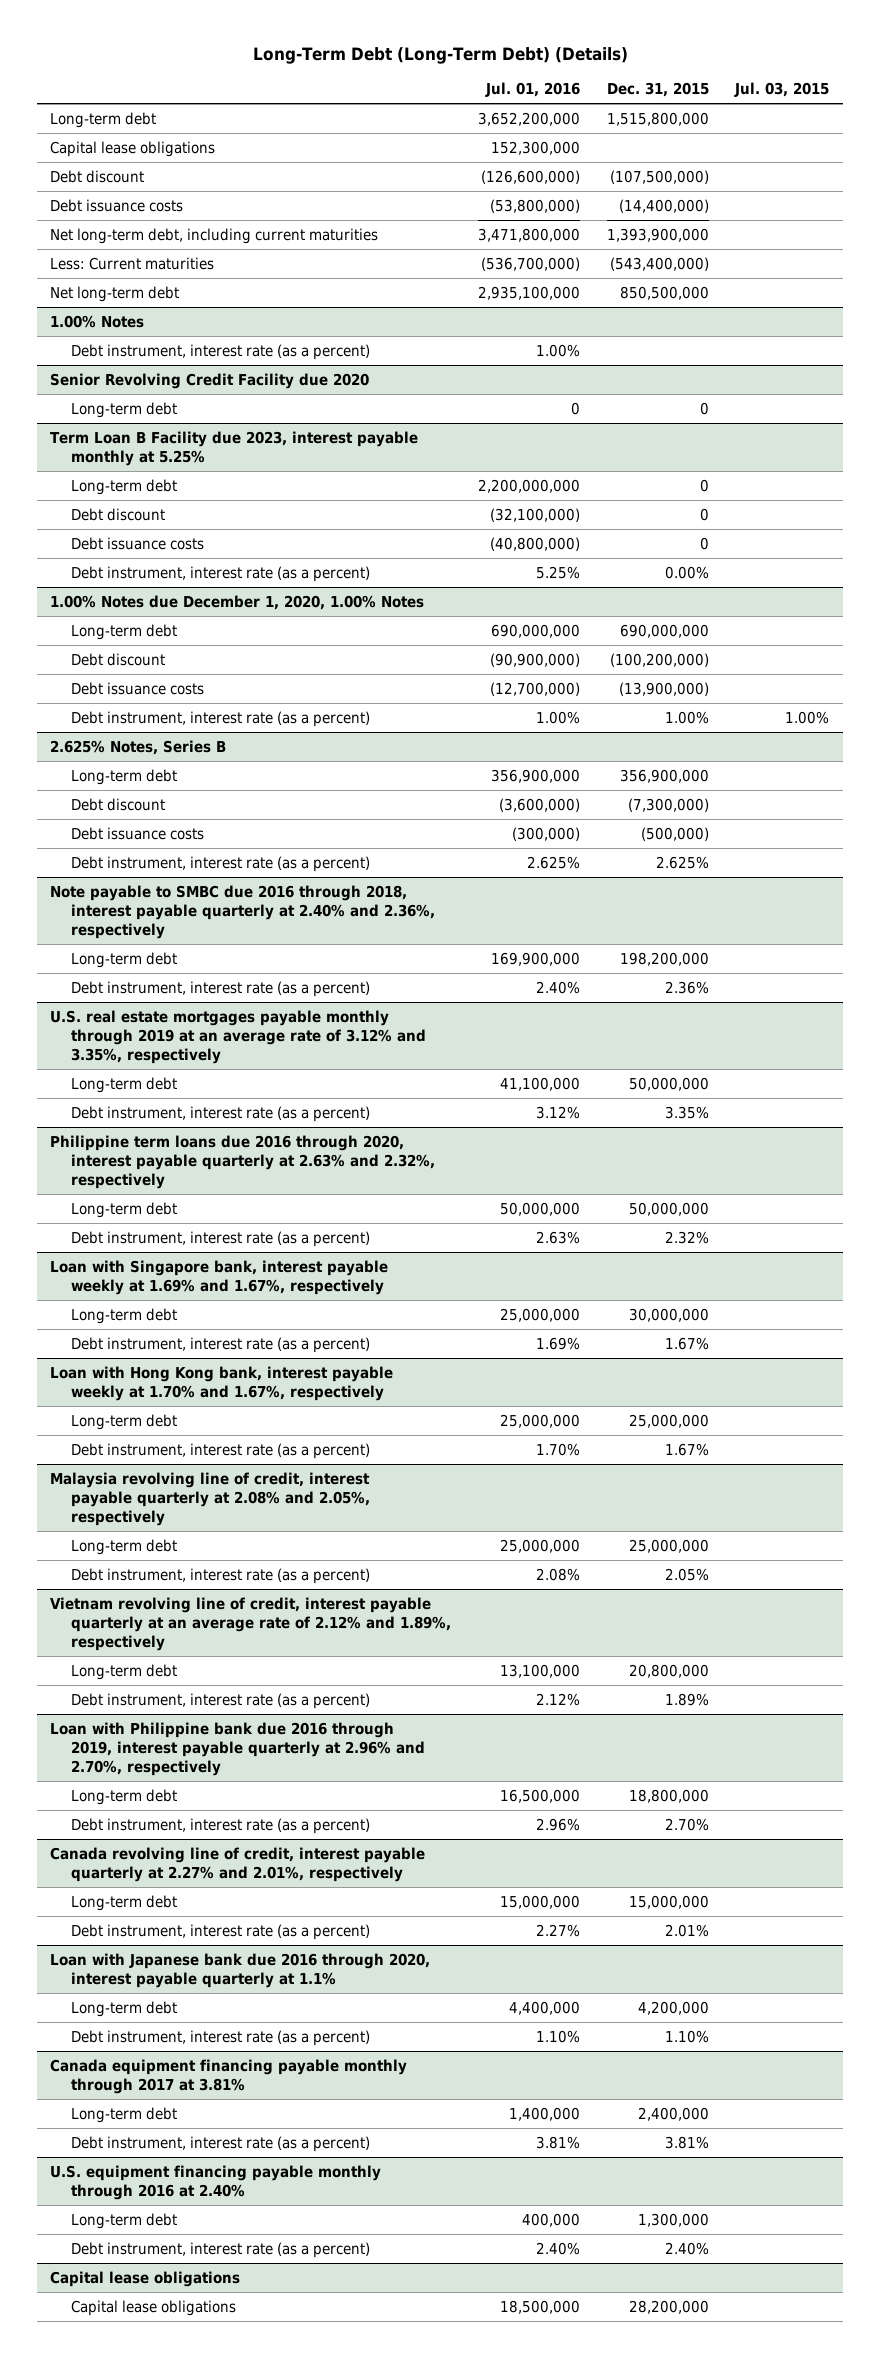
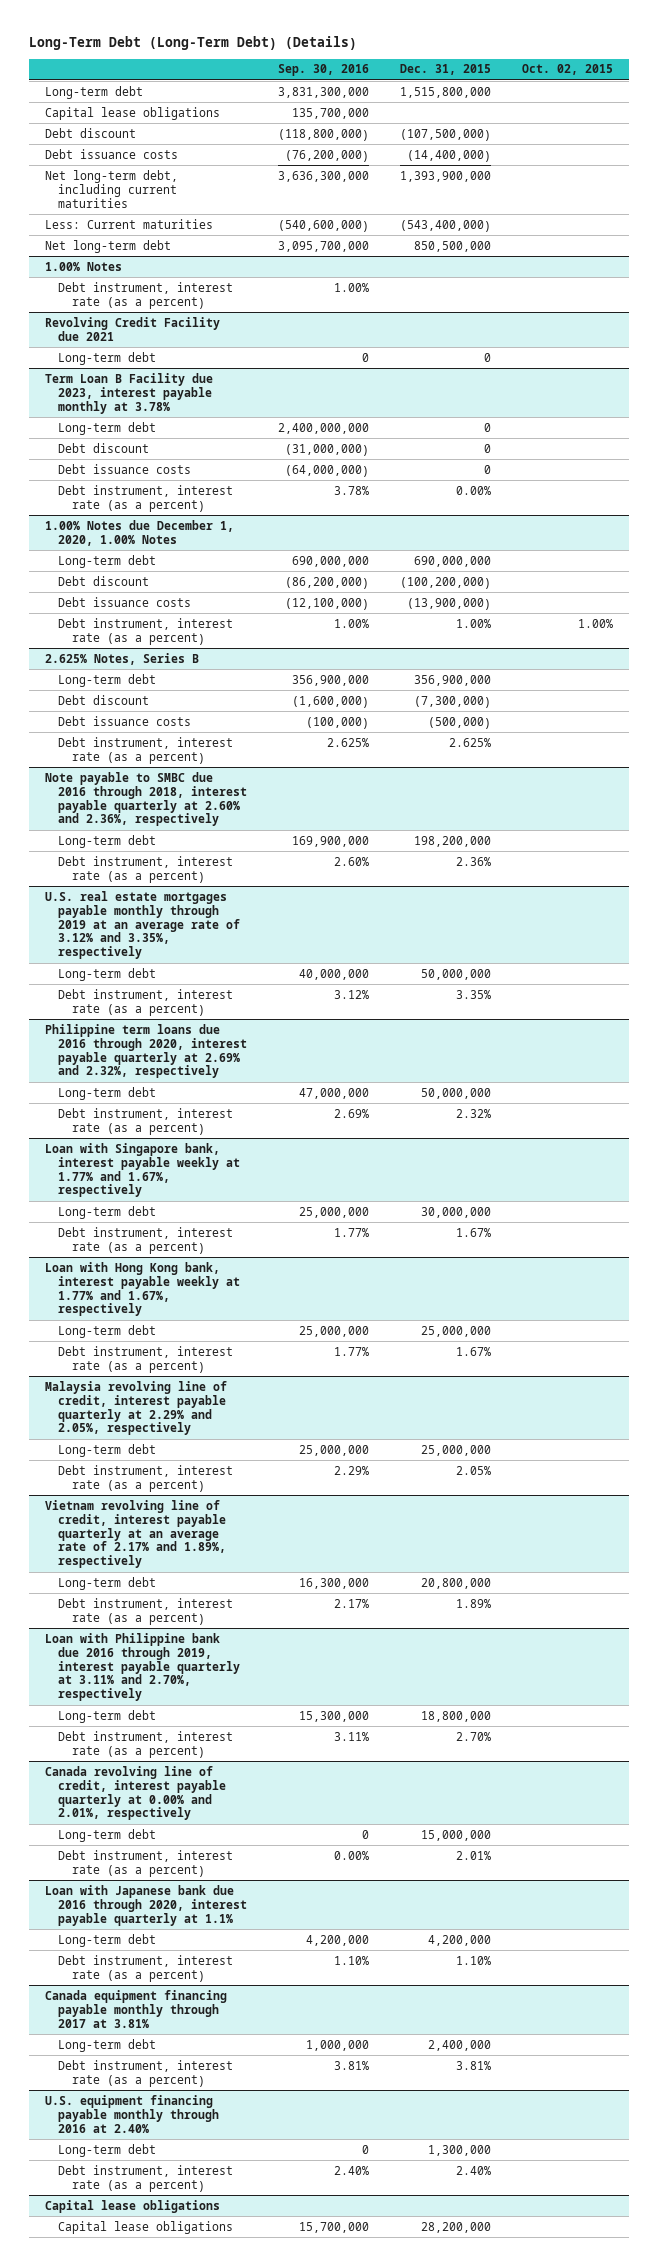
- | Jul. 01, 2016 | Dec. 31, 2015 | Jul. 03, 2015
+ | Sep. 30, 2016 | Dec. 31, 2015 | Oct. 02, 2015
- Senior Revolving Credit Facility due 2020
+ Revolving Credit Facility due 2021
- Term Loan B Facility due 2023, interest payable monthly at 5.25%
+ Term Loan B Facility due 2023, interest payable monthly at 3.78%
- Note payable to SMBC due 2016 through 2018, interest payable quarterly at 2.40% and 2.36%, respectively
+ Note payable to SMBC due 2016 through 2018, interest payable quarterly at 2.60% and 2.36%, respectively
- Philippine term loans due 2016 through 2020, interest payable quarterly at 2.63% and 2.32%, respectively
+ Philippine term loans due 2016 through 2020, interest payable quarterly at 2.69% and 2.32%, respectively
- Loan with Singapore bank, interest payable weekly at 1.69% and 1.67%, respectively
+ Loan with Singapore bank, interest payable weekly at 1.77% and 1.67%, respectively
- Loan with Hong Kong bank, interest payable weekly at 1.70% and 1.67%, respectively
+ Loan with Hong Kong bank, interest payable weekly at 1.77% and 1.67%, respectively
- Malaysia revolving line of credit, interest payable quarterly at 2.08% and 2.05%, respectively
+ Malaysia revolving line of credit, interest payable quarterly at 2.29% and 2.05%, respectively
- Vietnam revolving line of credit, interest payable quarterly at an average rate of 2.12% and 1.89%, respectively
+ Vietnam revolving line of credit, interest payable quarterly at an average rate of 2.17% and 1.89%, respectively
- Loan with Philippine bank due 2016 through 2019, interest payable quarterly at 2.96% and 2.70%, respectively
+ Loan with Philippine bank due 2016 through 2019, interest payable quarterly at 3.11% and 2.70%, respectively
- Canada revolving line of credit, interest payable quarterly at 2.27% and 2.01%, respectively
+ Canada revolving line of credit, interest payable quarterly at 0.00% and 2.01%, respectively

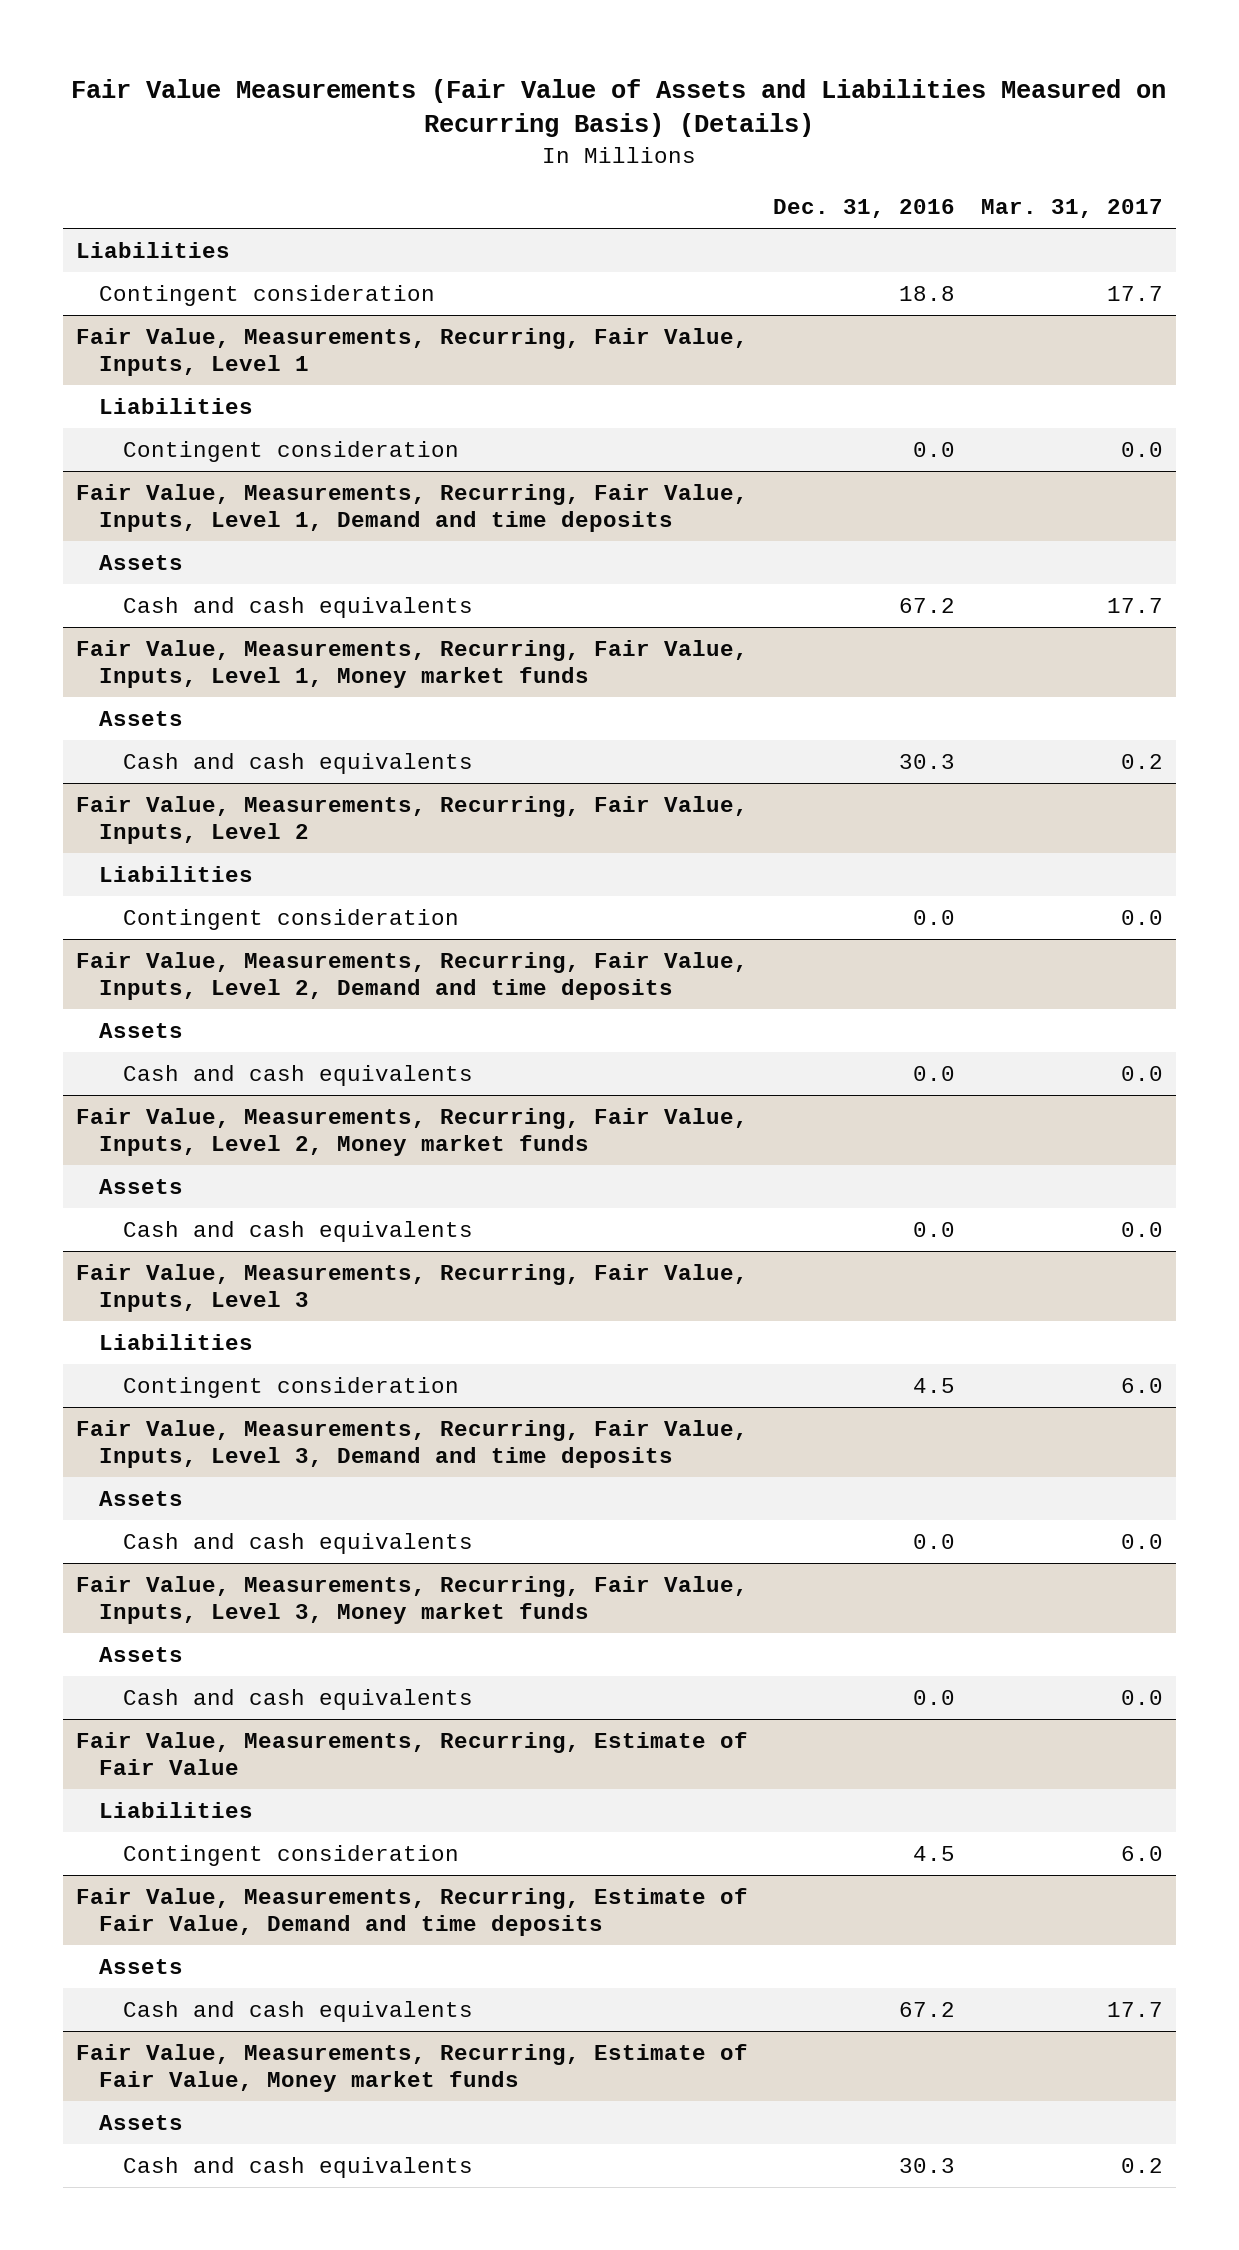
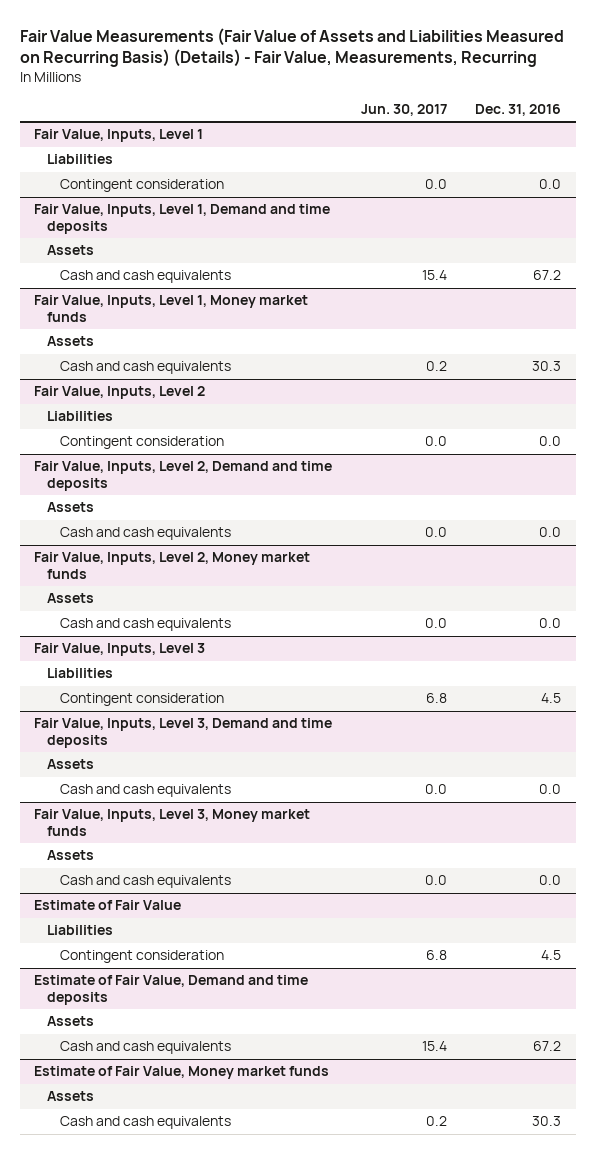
- Fair Value Measurements (Fair Value of Assets and Liabilities Measured on Recurring Basis) (Details)
+ Fair Value Measurements (Fair Value of Assets and Liabilities Measured on Recurring Basis) (Details) - Fair Value, Measurements, Recurring
- | Dec. 31, 2016 | Mar. 31, 2017
+ | Jun. 30, 2017 | Dec. 31, 2016
- Liabilities
- Contingent consideration | 18.8 | 17.7
- Fair Value, Measurements, Recurring, Fair Value, Inputs, Level 1
+ Fair Value, Inputs, Level 1
- Fair Value, Measurements, Recurring, Fair Value, Inputs, Level 1, Demand and time deposits
+ Fair Value, Inputs, Level 1, Demand and time deposits
- Fair Value, Measurements, Recurring, Fair Value, Inputs, Level 1, Money market funds
+ Fair Value, Inputs, Level 1, Money market funds
- Fair Value, Measurements, Recurring, Fair Value, Inputs, Level 2
+ Fair Value, Inputs, Level 2
- Fair Value, Measurements, Recurring, Fair Value, Inputs, Level 2, Demand and time deposits
+ Fair Value, Inputs, Level 2, Demand and time deposits
- Fair Value, Measurements, Recurring, Fair Value, Inputs, Level 2, Money market funds
+ Fair Value, Inputs, Level 2, Money market funds
- Fair Value, Measurements, Recurring, Fair Value, Inputs, Level 3
+ Fair Value, Inputs, Level 3
- Fair Value, Measurements, Recurring, Fair Value, Inputs, Level 3, Demand and time deposits
+ Fair Value, Inputs, Level 3, Demand and time deposits
- Fair Value, Measurements, Recurring, Fair Value, Inputs, Level 3, Money market funds
+ Fair Value, Inputs, Level 3, Money market funds
- Fair Value, Measurements, Recurring, Estimate of Fair Value
+ Estimate of Fair Value
- Fair Value, Measurements, Recurring, Estimate of Fair Value, Demand and time deposits
+ Estimate of Fair Value, Demand and time deposits
- Fair Value, Measurements, Recurring, Estimate of Fair Value, Money market funds
+ Estimate of Fair Value, Money market funds

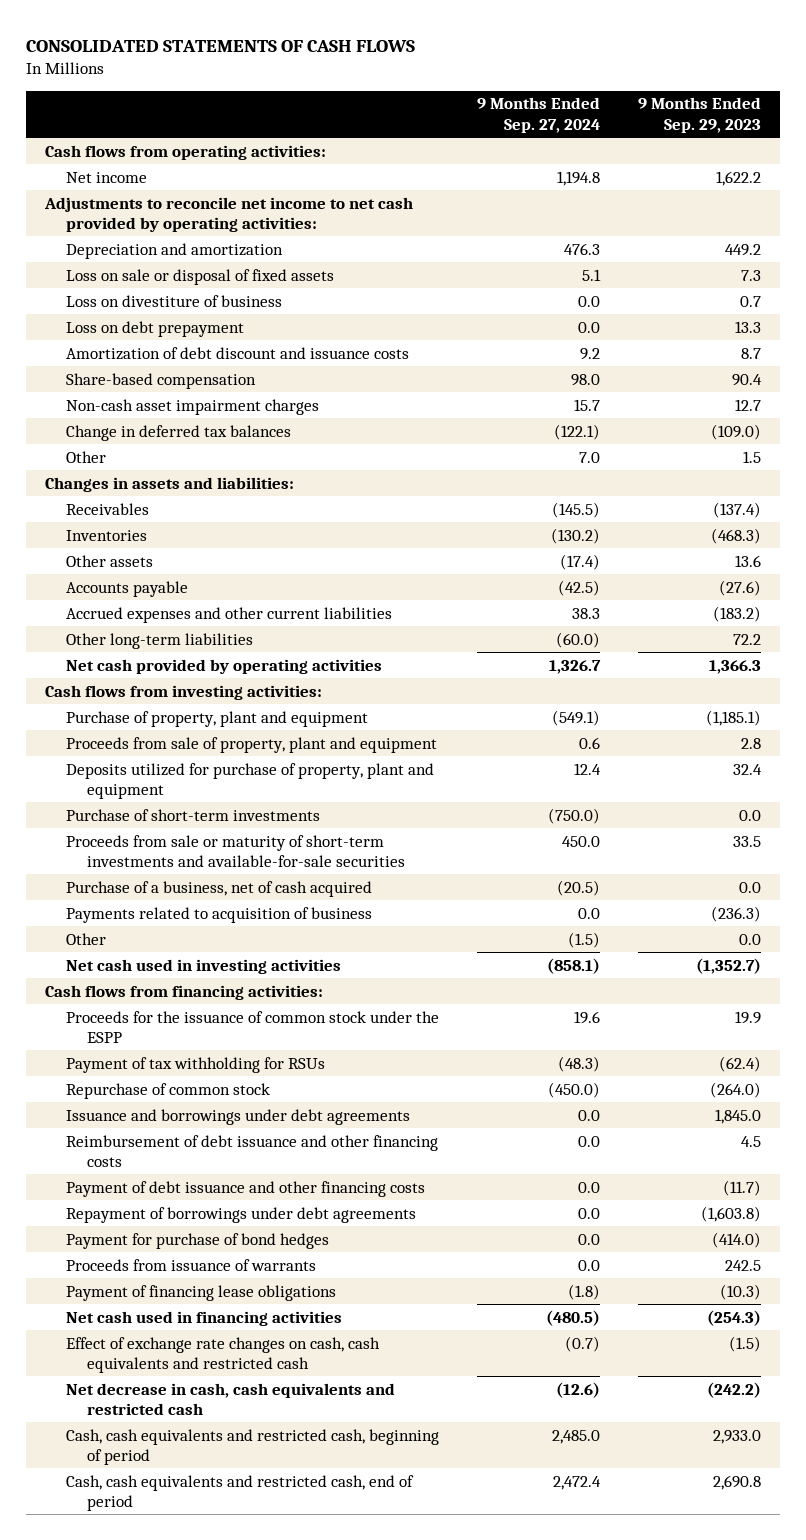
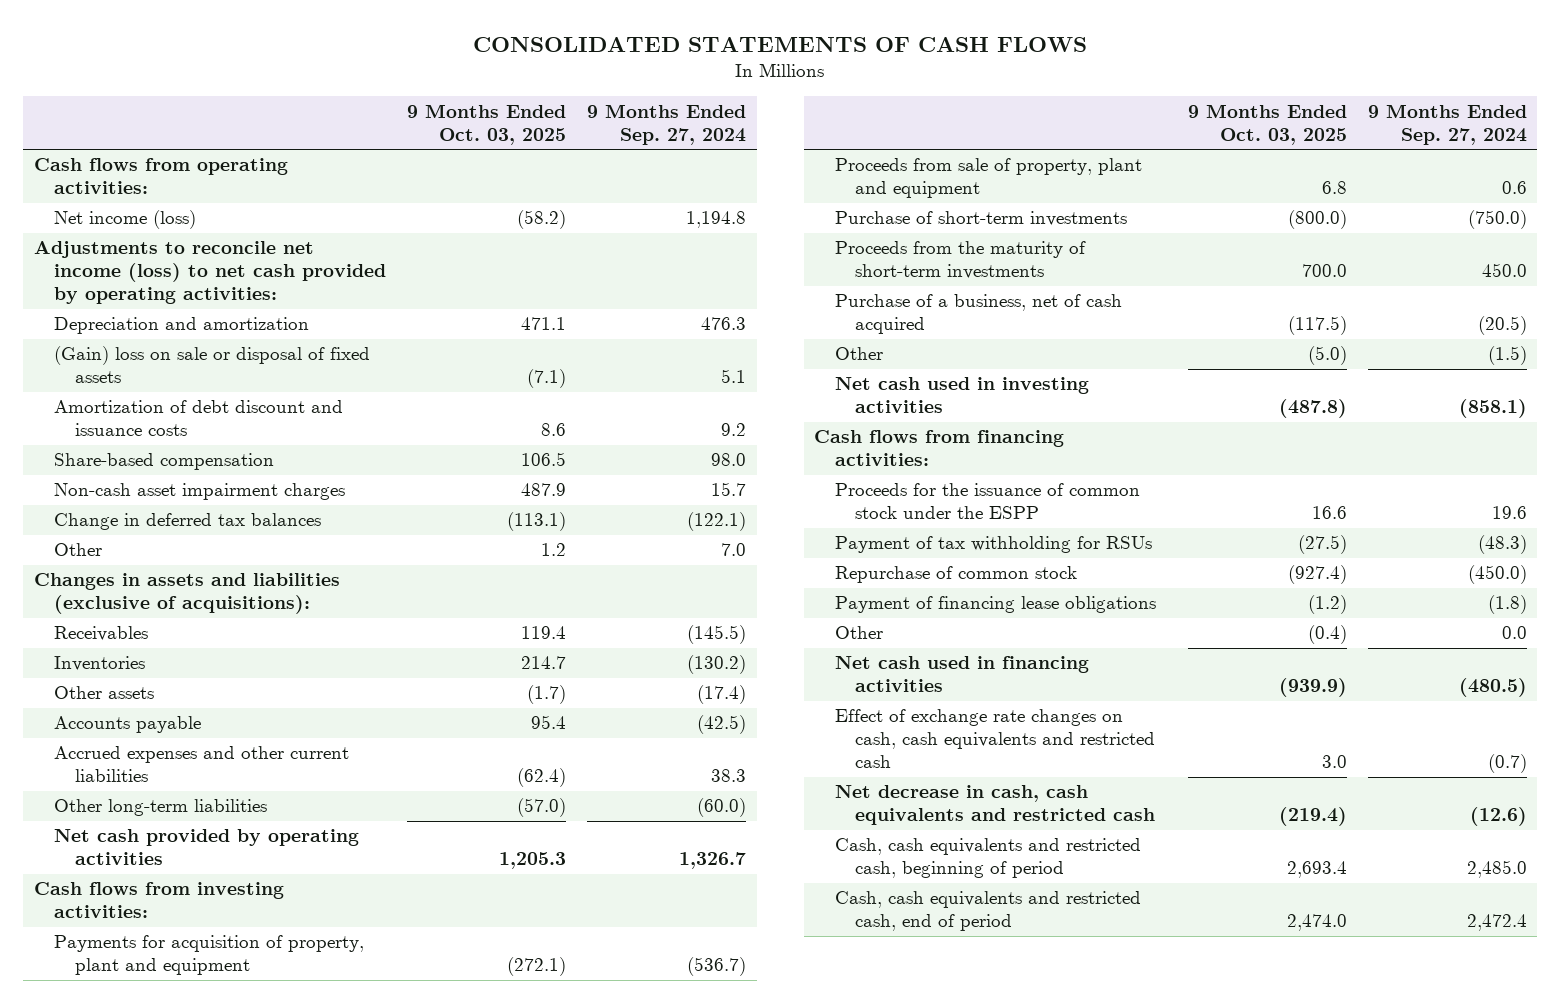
- | 9 Months Ended Sep. 27, 2024 | 9 Months Ended Sep. 29, 2023
+ | 9 Months Ended Oct. 03, 2025 | 9 Months Ended Sep. 27, 2024
- Net income | 1,194.8 | 1,622.2
- Adjustments to reconcile net income to net cash provided by operating activities:
+ Net income (loss) | (58.2) | 1,194.8
+ Adjustments to reconcile net income (loss) to net cash provided by operating activities:
- Loss on sale or disposal of fixed assets | 5.1 | 7.3
- Loss on divestiture of business | 0.0 | 0.7
- Loss on debt prepayment | 0.0 | 13.3
+ (Gain) loss on sale or disposal of fixed assets | (7.1) | 5.1
- Changes in assets and liabilities:
+ Changes in assets and liabilities (exclusive of acquisitions):
- Purchase of property, plant and equipment | (549.1) | (1,185.1)
+ Payments for acquisition of property, plant and equipment | (272.1) | (536.7)
- Deposits utilized for purchase of property, plant and equipment | 12.4 | 32.4
- Proceeds from sale or maturity of short-term investments and available-for-sale securities | 450.0 | 33.5
+ Proceeds from the maturity of short-term investments | 700.0 | 450.0
- Payments related to acquisition of business | 0.0 | (236.3)
- Issuance and borrowings under debt agreements | 0.0 | 1,845.0
- Reimbursement of debt issuance and other financing costs | 0.0 | 4.5
- Payment of debt issuance and other financing costs | 0.0 | (11.7)
- Repayment of borrowings under debt agreements | 0.0 | (1,603.8)
- Payment for purchase of bond hedges | 0.0 | (414.0)
- Proceeds from issuance of warrants | 0.0 | 242.5
+ Other | (0.4) | 0.0

